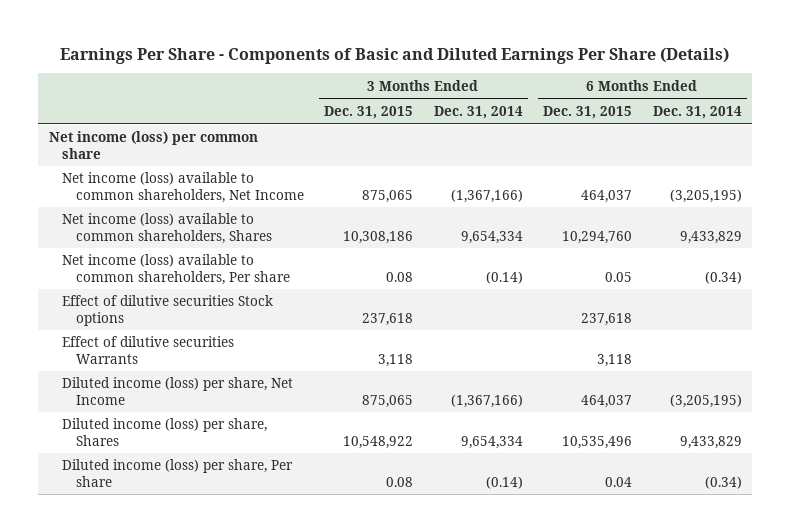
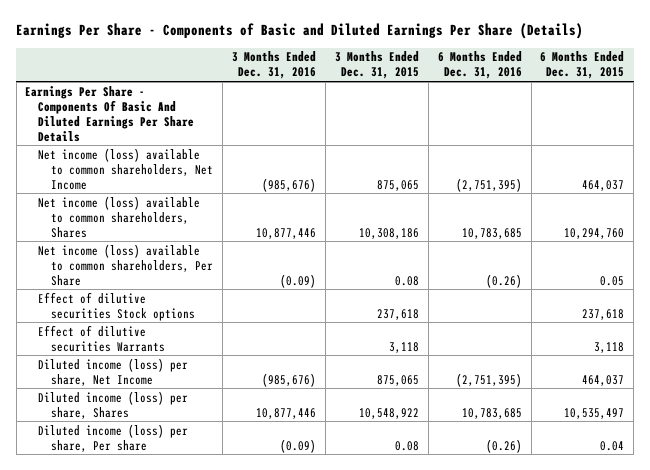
- | 3 Months Ended Dec. 31, 2015 | 3 Months Ended Dec. 31, 2014 | 6 Months Ended Dec. 31, 2015 | 6 Months Ended Dec. 31, 2014
+ | 3 Months Ended Dec. 31, 2016 | 3 Months Ended Dec. 31, 2015 | 6 Months Ended Dec. 31, 2016 | 6 Months Ended Dec. 31, 2015
- Net income (loss) per common share
+ Earnings Per Share - Components Of Basic And Diluted Earnings Per Share Details
- Net income (loss) available to common shareholders, Per share | 0.08 | (0.14) | 0.05 | (0.34)
+ Net income (loss) available to common shareholders, Per Share | (0.09) | 0.08 | (0.26) | 0.05
- Diluted income (loss) per share, Shares | 10,548,922 | 9,654,334 | 10,535,496 | 9,433,829
+ Diluted income (loss) per share, Shares | 10,877,446 | 10,548,922 | 10,783,685 | 10,535,497

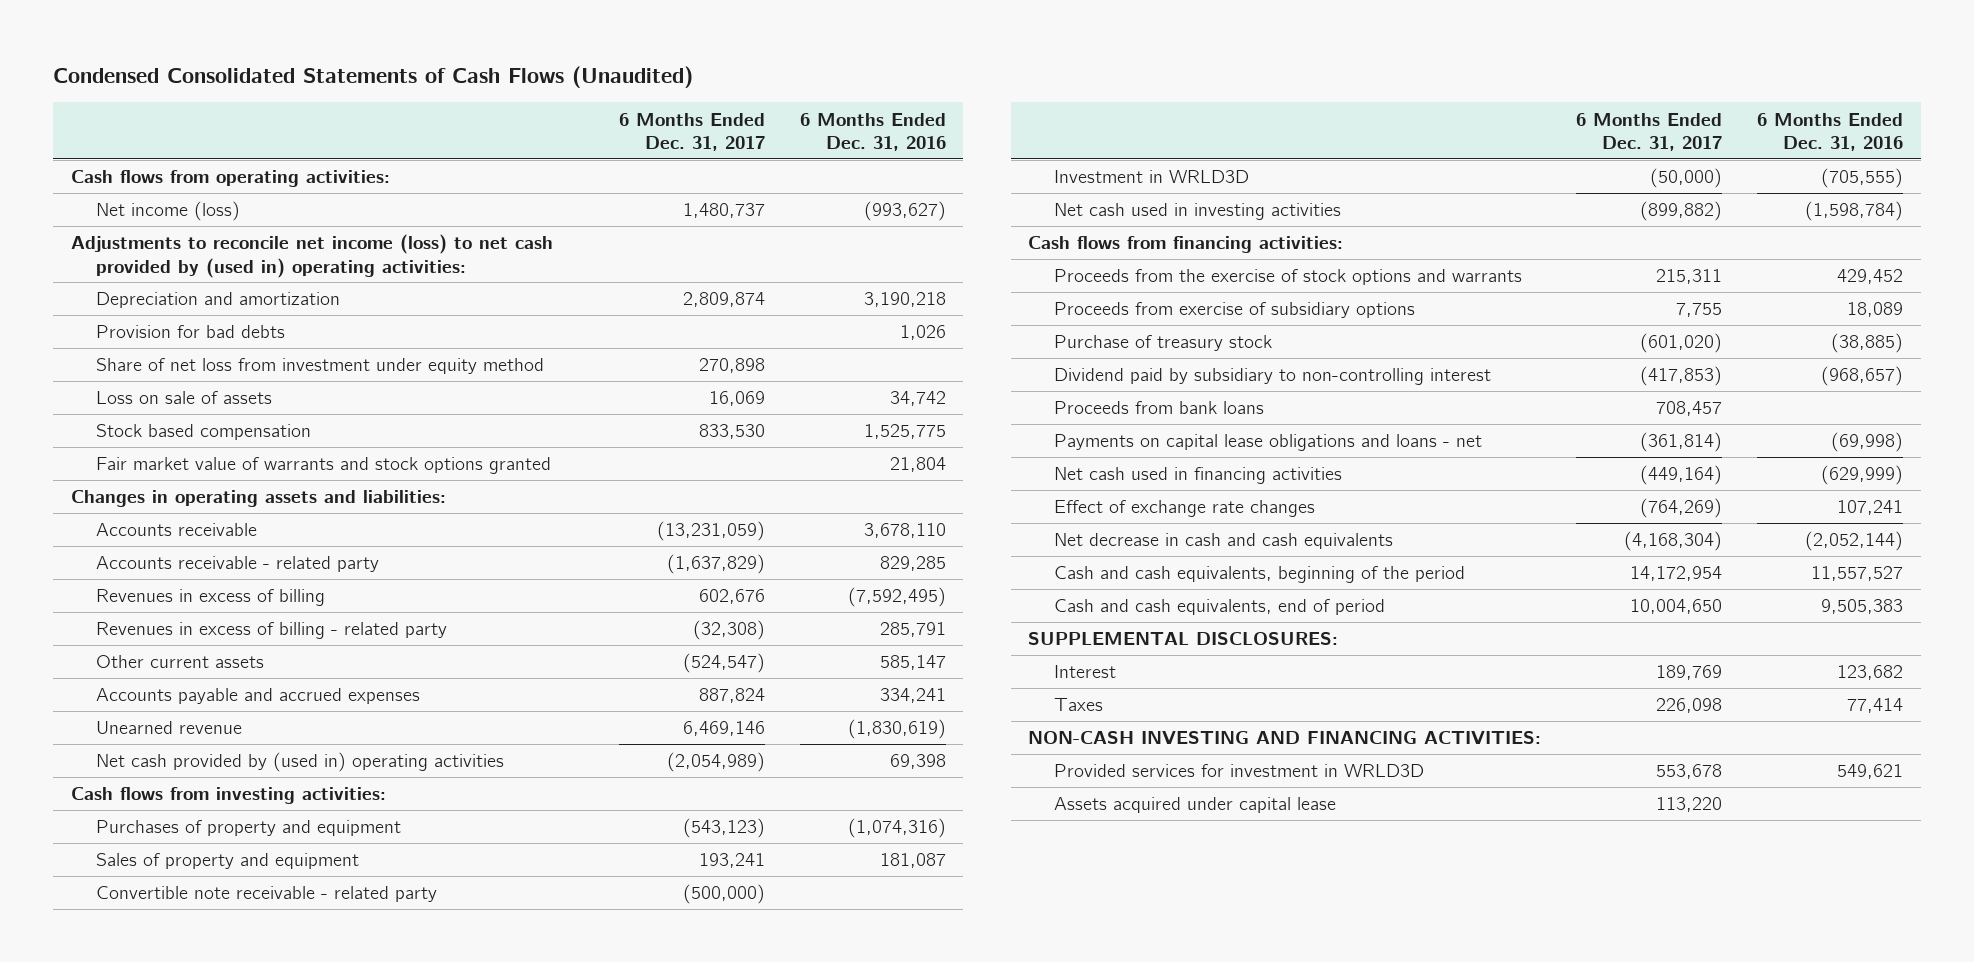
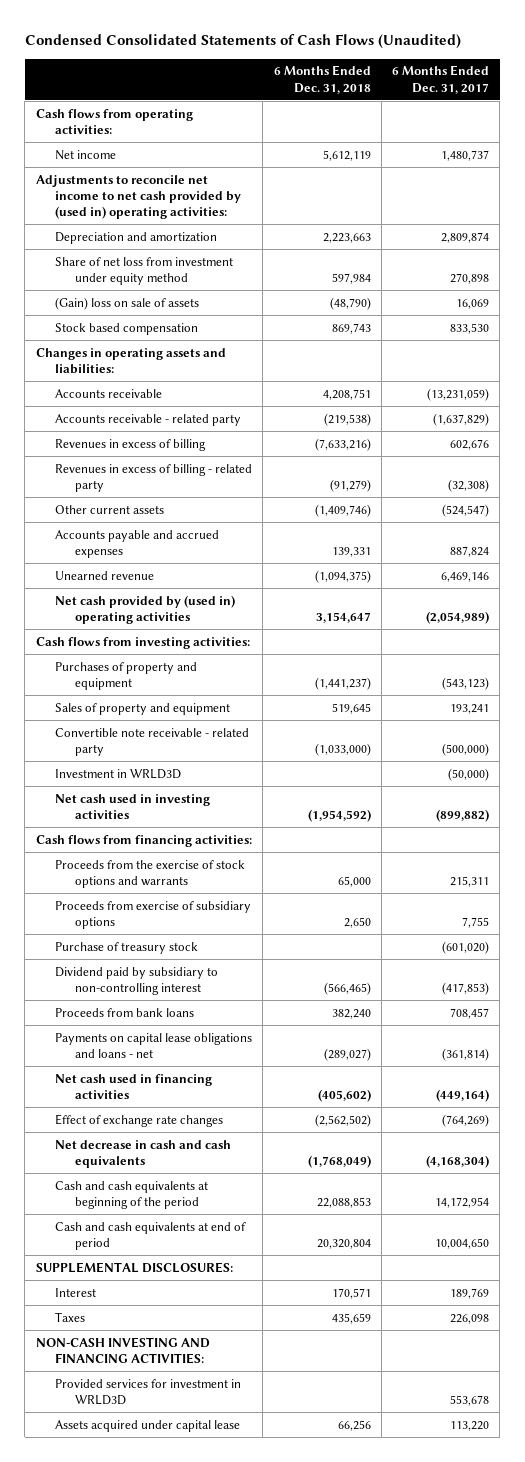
- | 6 Months Ended Dec. 31, 2017 | 6 Months Ended Dec. 31, 2016
+ | 6 Months Ended Dec. 31, 2018 | 6 Months Ended Dec. 31, 2017
- Net income (loss) | 1,480,737 | (993,627)
- Adjustments to reconcile net income (loss) to net cash provided by (used in) operating activities:
+ Net income | 5,612,119 | 1,480,737
+ Adjustments to reconcile net income to net cash provided by (used in) operating activities:
- Provision for bad debts | | 1,026
- Loss on sale of assets | 16,069 | 34,742
+ (Gain) loss on sale of assets | (48,790) | 16,069
- Fair market value of warrants and stock options granted | | 21,804
- Cash and cash equivalents, beginning of the period | 14,172,954 | 11,557,527
- Cash and cash equivalents, end of period | 10,004,650 | 9,505,383
+ Cash and cash equivalents at beginning of the period | 22,088,853 | 14,172,954
+ Cash and cash equivalents at end of period | 20,320,804 | 10,004,650

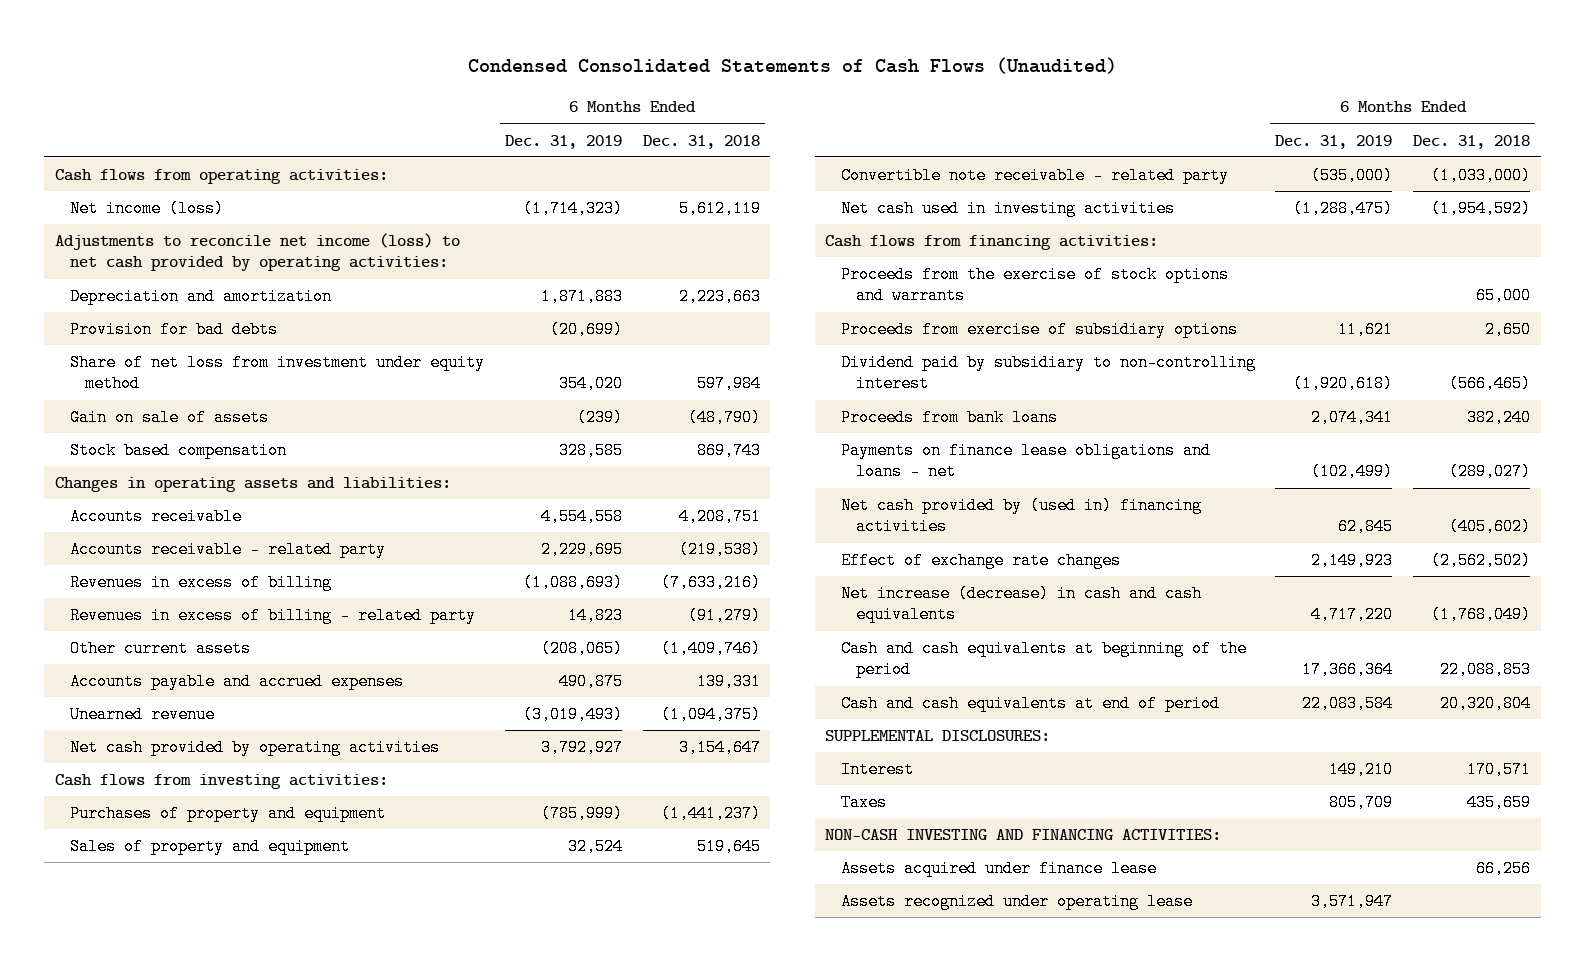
- | 6 Months Ended Dec. 31, 2018 | 6 Months Ended Dec. 31, 2017
+ | 6 Months Ended Dec. 31, 2019 | 6 Months Ended Dec. 31, 2018
- Net income | 5,612,119 | 1,480,737
- Adjustments to reconcile net income to net cash provided by (used in) operating activities:
+ Net income (loss) | (1,714,323) | 5,612,119
+ Adjustments to reconcile net income (loss) to net cash provided by operating activities:
+ Provision for bad debts | (20,699) |
- (Gain) loss on sale of assets | (48,790) | 16,069
+ Gain on sale of assets | (239) | (48,790)
- Net cash provided by (used in) operating activities | 3,154,647 | (2,054,989)
+ Net cash provided by operating activities | 3,792,927 | 3,154,647
- Investment in WRLD3D | | (50,000)
- Purchase of treasury stock | | (601,020)
- Payments on capital lease obligations and loans - net | (289,027) | (361,814)
- Net cash used in financing activities | (405,602) | (449,164)
+ Payments on finance lease obligations and loans - net | (102,499) | (289,027)
+ Net cash provided by (used in) financing activities | 62,845 | (405,602)
- Net decrease in cash and cash equivalents | (1,768,049) | (4,168,304)
+ Net increase (decrease) in cash and cash equivalents | 4,717,220 | (1,768,049)
- Provided services for investment in WRLD3D | | 553,678
- Assets acquired under capital lease | 66,256 | 113,220
+ Assets acquired under finance lease | | 66,256
+ Assets recognized under operating lease | 3,571,947 |

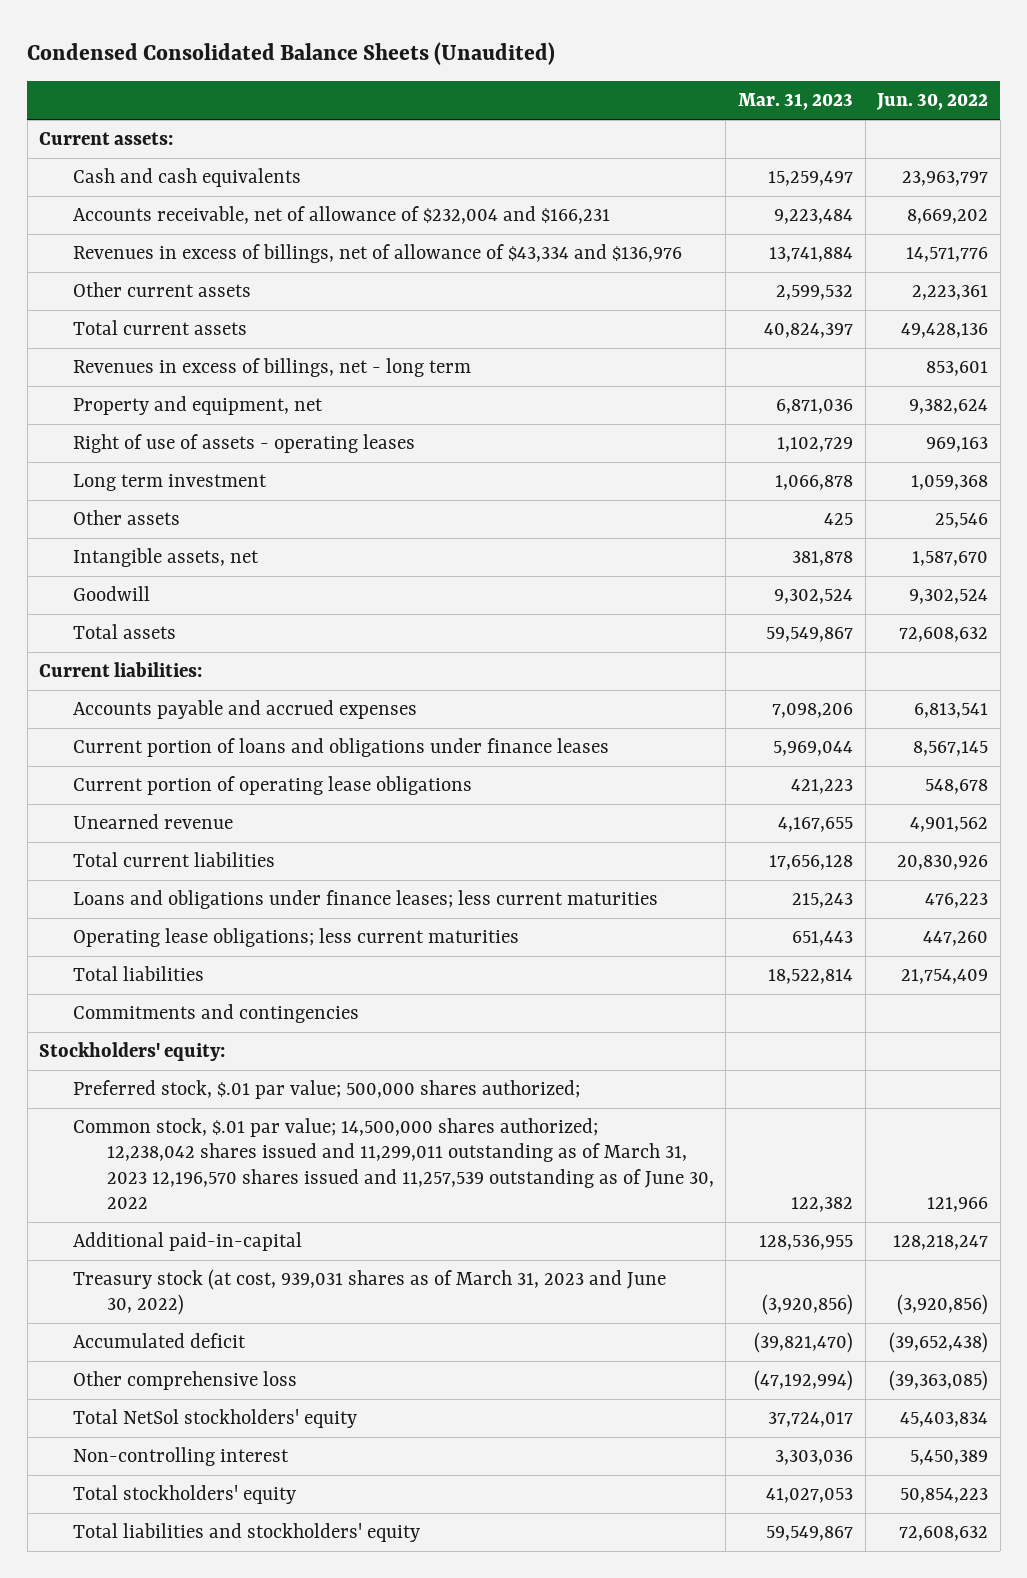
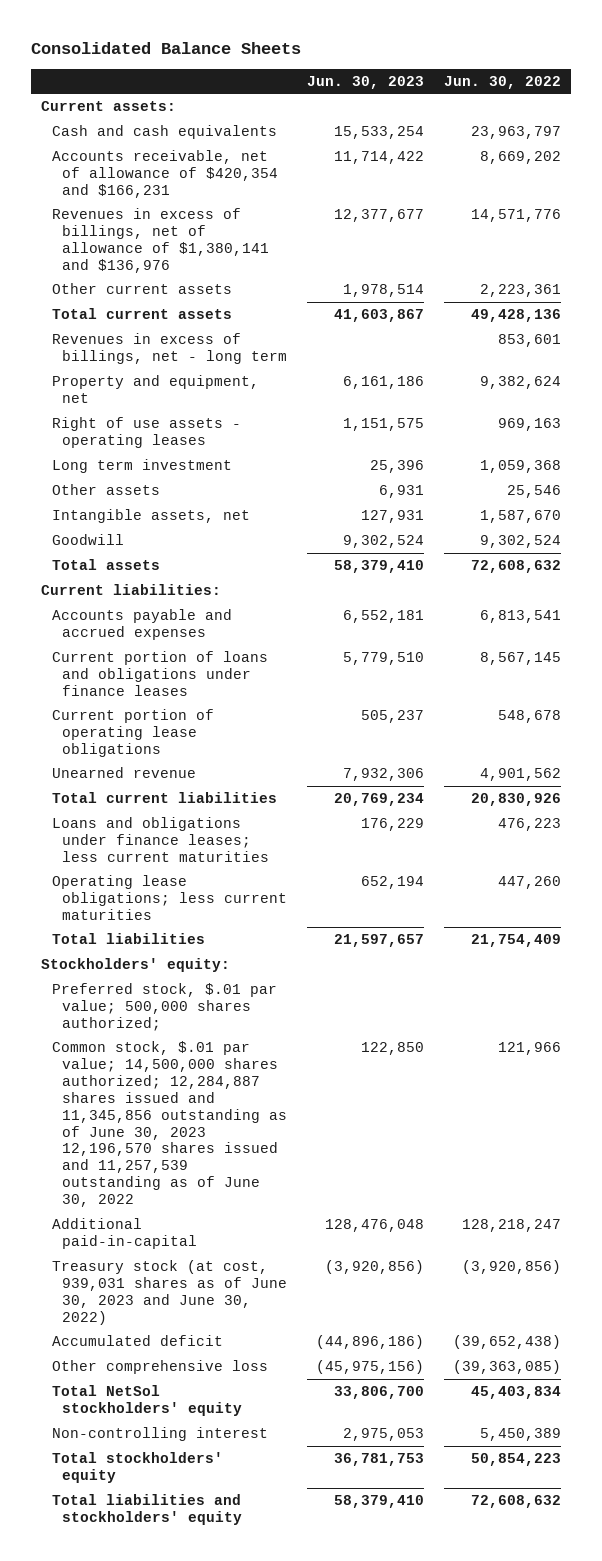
- Condensed Consolidated Balance Sheets (Unaudited)
+ Consolidated Balance Sheets
- | Mar. 31, 2023 | Jun. 30, 2022
+ | Jun. 30, 2023 | Jun. 30, 2022
- Accounts receivable, net of allowance of $232,004 and $166,231 | 9,223,484 | 8,669,202
- Revenues in excess of billings, net of allowance of $43,334 and $136,976 | 13,741,884 | 14,571,776
+ Accounts receivable, net of allowance of $420,354 and $166,231 | 11,714,422 | 8,669,202
+ Revenues in excess of billings, net of allowance of $1,380,141 and $136,976 | 12,377,677 | 14,571,776
- Right of use of assets - operating leases | 1,102,729 | 969,163
+ Right of use assets - operating leases | 1,151,575 | 969,163
- Commitments and contingencies
- Common stock, $.01 par value; 14,500,000 shares authorized; 12,238,042 shares issued and 11,299,011 outstanding as of March 31, 2023 12,196,570 shares issued and 11,257,539 outstanding as of June 30, 2022 | 122,382 | 121,966
+ Common stock, $.01 par value; 14,500,000 shares authorized; 12,284,887 shares issued and 11,345,856 outstanding as of June 30, 2023 12,196,570 shares issued and 11,257,539 outstanding as of June 30, 2022 | 122,850 | 121,966
- Treasury stock (at cost, 939,031 shares as of March 31, 2023 and June 30, 2022) | (3,920,856) | (3,920,856)
+ Treasury stock (at cost, 939,031 shares as of June 30, 2023 and June 30, 2022) | (3,920,856) | (3,920,856)

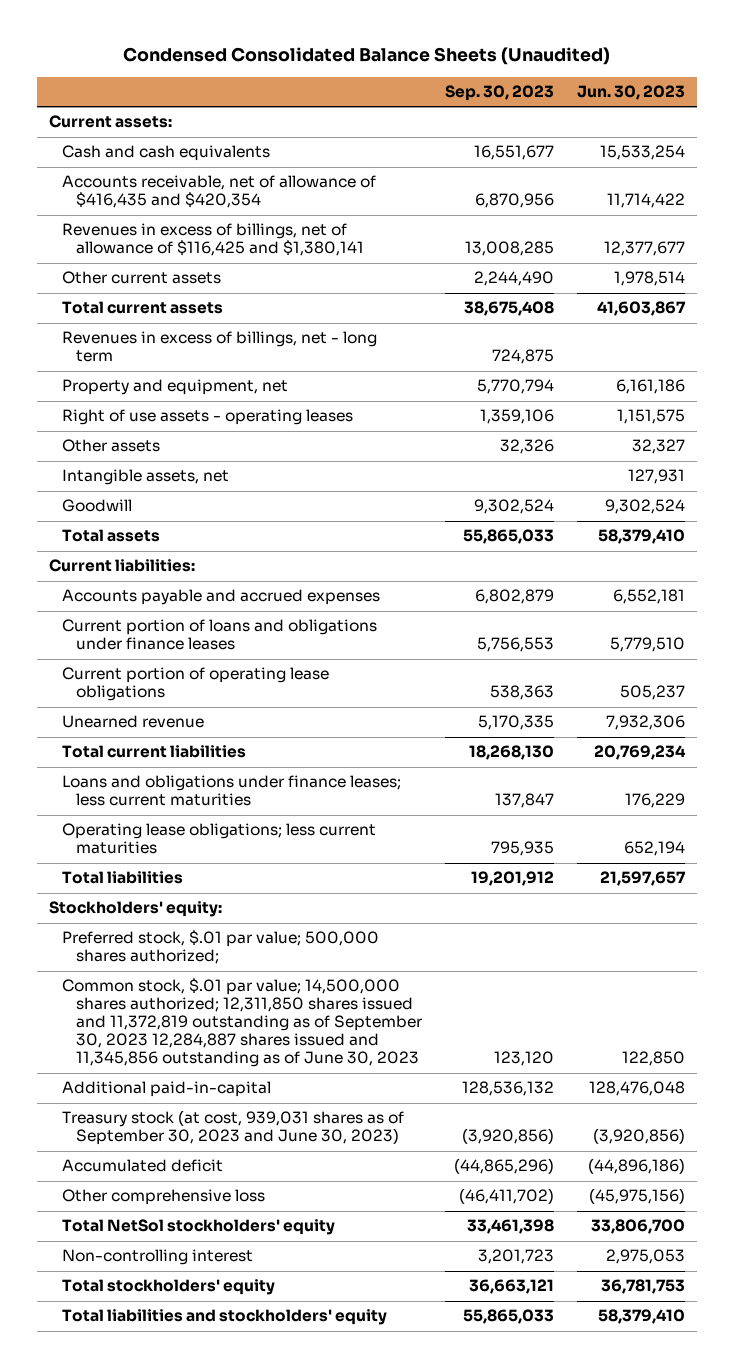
- Consolidated Balance Sheets
+ Condensed Consolidated Balance Sheets (Unaudited)
- | Jun. 30, 2023 | Jun. 30, 2022
+ | Sep. 30, 2023 | Jun. 30, 2023
- Accounts receivable, net of allowance of $420,354 and $166,231 | 11,714,422 | 8,669,202
- Revenues in excess of billings, net of allowance of $1,380,141 and $136,976 | 12,377,677 | 14,571,776
+ Accounts receivable, net of allowance of $416,435 and $420,354 | 6,870,956 | 11,714,422
+ Revenues in excess of billings, net of allowance of $116,425 and $1,380,141 | 13,008,285 | 12,377,677
- Long term investment | 25,396 | 1,059,368
- Other assets | 6,931 | 25,546
+ Other assets | 32,326 | 32,327
- Common stock, $.01 par value; 14,500,000 shares authorized; 12,284,887 shares issued and 11,345,856 outstanding as of June 30, 2023 12,196,570 shares issued and 11,257,539 outstanding as of June 30, 2022 | 122,850 | 121,966
+ Common stock, $.01 par value; 14,500,000 shares authorized; 12,311,850 shares issued and 11,372,819 outstanding as of September 30, 2023 12,284,887 shares issued and 11,345,856 outstanding as of June 30, 2023 | 123,120 | 122,850
- Treasury stock (at cost, 939,031 shares as of June 30, 2023 and June 30, 2022) | (3,920,856) | (3,920,856)
+ Treasury stock (at cost, 939,031 shares as of September 30, 2023 and June 30, 2023) | (3,920,856) | (3,920,856)

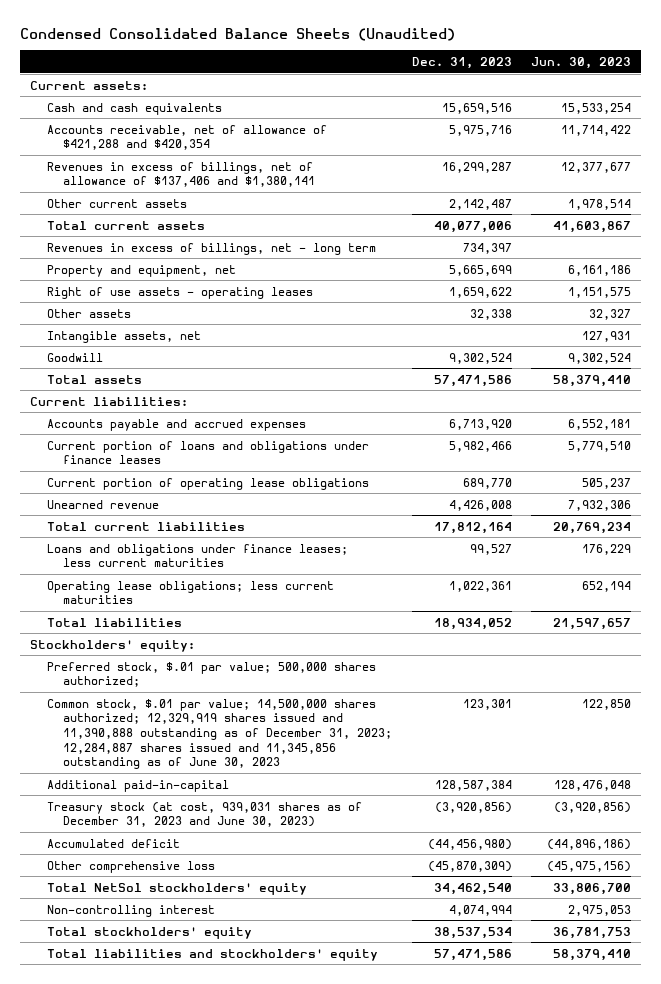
- | Sep. 30, 2023 | Jun. 30, 2023
+ | Dec. 31, 2023 | Jun. 30, 2023
- Accounts receivable, net of allowance of $416,435 and $420,354 | 6,870,956 | 11,714,422
- Revenues in excess of billings, net of allowance of $116,425 and $1,380,141 | 13,008,285 | 12,377,677
+ Accounts receivable, net of allowance of $421,288 and $420,354 | 5,975,716 | 11,714,422
+ Revenues in excess of billings, net of allowance of $137,406 and $1,380,141 | 16,299,287 | 12,377,677
- Common stock, $.01 par value; 14,500,000 shares authorized; 12,311,850 shares issued and 11,372,819 outstanding as of September 30, 2023 12,284,887 shares issued and 11,345,856 outstanding as of June 30, 2023 | 123,120 | 122,850
+ Common stock, $.01 par value; 14,500,000 shares authorized; 12,329,919 shares issued and 11,390,888 outstanding as of December 31, 2023; 12,284,887 shares issued and 11,345,856 outstanding as of June 30, 2023 | 123,301 | 122,850
- Treasury stock (at cost, 939,031 shares as of September 30, 2023 and June 30, 2023) | (3,920,856) | (3,920,856)
+ Treasury stock (at cost, 939,031 shares as of December 31, 2023 and June 30, 2023) | (3,920,856) | (3,920,856)

